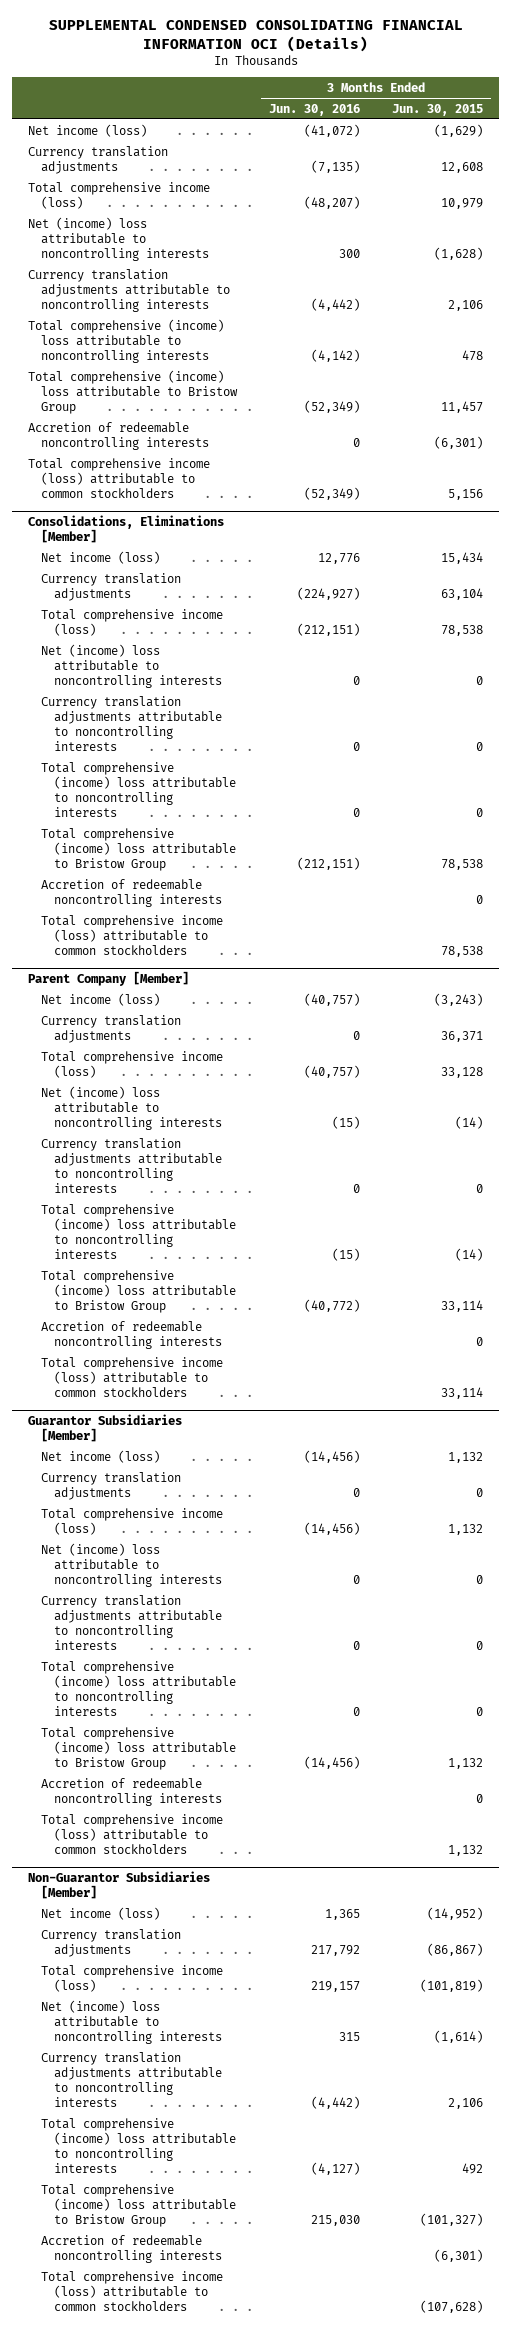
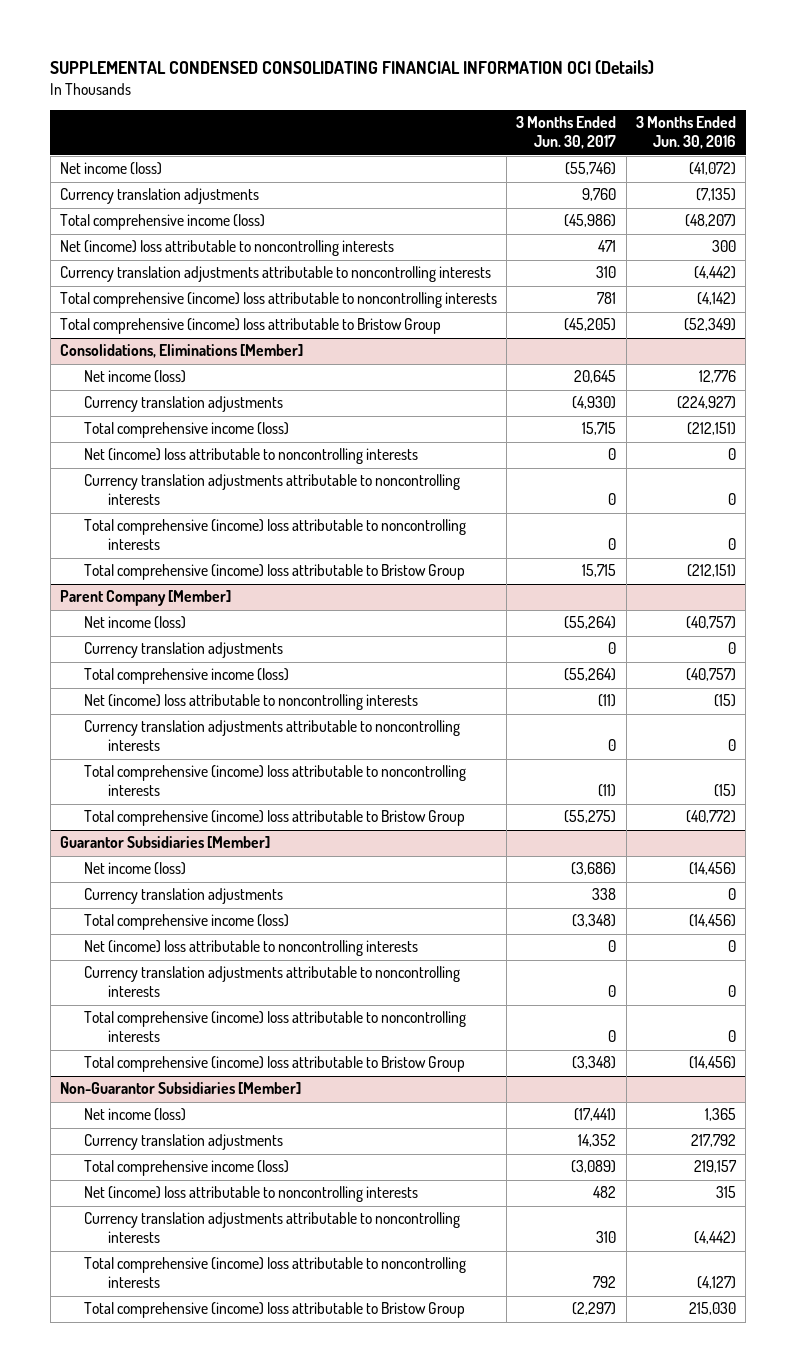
- | 3 Months Ended Jun. 30, 2016 | 3 Months Ended Jun. 30, 2015
+ | 3 Months Ended Jun. 30, 2017 | 3 Months Ended Jun. 30, 2016
- Accretion of redeemable noncontrolling interests | 0 | (6,301)
- Total comprehensive income (loss) attributable to common stockholders | (52,349) | 5,156
@ Consolidations, Eliminations [Member]
- Accretion of redeemable noncontrolling interests | | 0
- Total comprehensive income (loss) attributable to common stockholders | | 78,538
@ Parent Company [Member]
- Accretion of redeemable noncontrolling interests | | 0
- Total comprehensive income (loss) attributable to common stockholders | | 33,114
@ Guarantor Subsidiaries [Member]
- Accretion of redeemable noncontrolling interests | | 0
- Total comprehensive income (loss) attributable to common stockholders | | 1,132
@ Non-Guarantor Subsidiaries [Member]
- Accretion of redeemable noncontrolling interests | | (6,301)
- Total comprehensive income (loss) attributable to common stockholders | | (107,628)

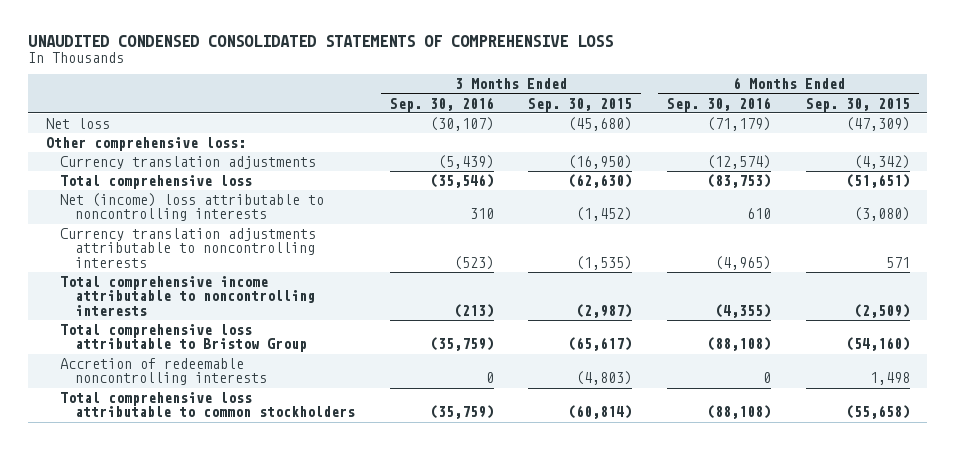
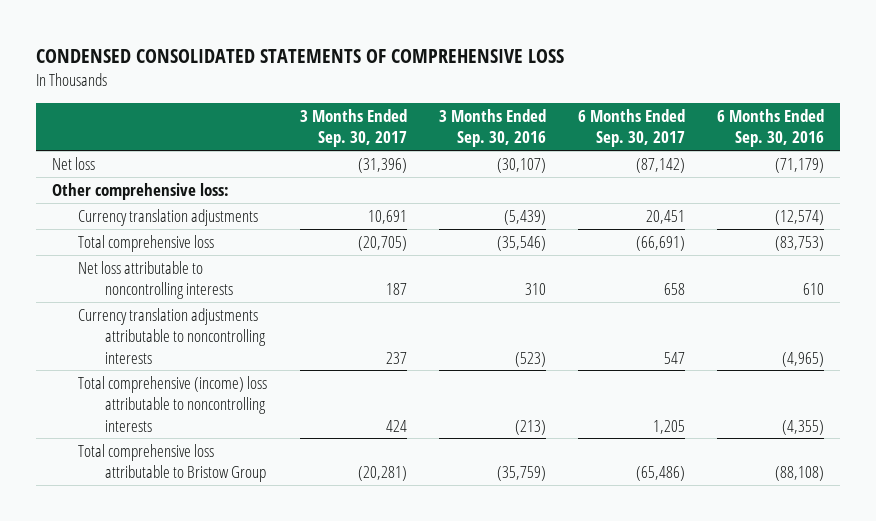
- UNAUDITED CONDENSED CONSOLIDATED STATEMENTS OF COMPREHENSIVE LOSS
+ CONDENSED CONSOLIDATED STATEMENTS OF COMPREHENSIVE LOSS
- | 3 Months Ended Sep. 30, 2016 | 3 Months Ended Sep. 30, 2015 | 6 Months Ended Sep. 30, 2016 | 6 Months Ended Sep. 30, 2015
+ | 3 Months Ended Sep. 30, 2017 | 3 Months Ended Sep. 30, 2016 | 6 Months Ended Sep. 30, 2017 | 6 Months Ended Sep. 30, 2016
- Net (income) loss attributable to noncontrolling interests | 310 | (1,452) | 610 | (3,080)
+ Net loss attributable to noncontrolling interests | 187 | 310 | 658 | 610
- Total comprehensive income attributable to noncontrolling interests | (213) | (2,987) | (4,355) | (2,509)
+ Total comprehensive (income) loss attributable to noncontrolling interests | 424 | (213) | 1,205 | (4,355)
- Accretion of redeemable noncontrolling interests | 0 | (4,803) | 0 | 1,498
- Total comprehensive loss attributable to common stockholders | (35,759) | (60,814) | (88,108) | (55,658)

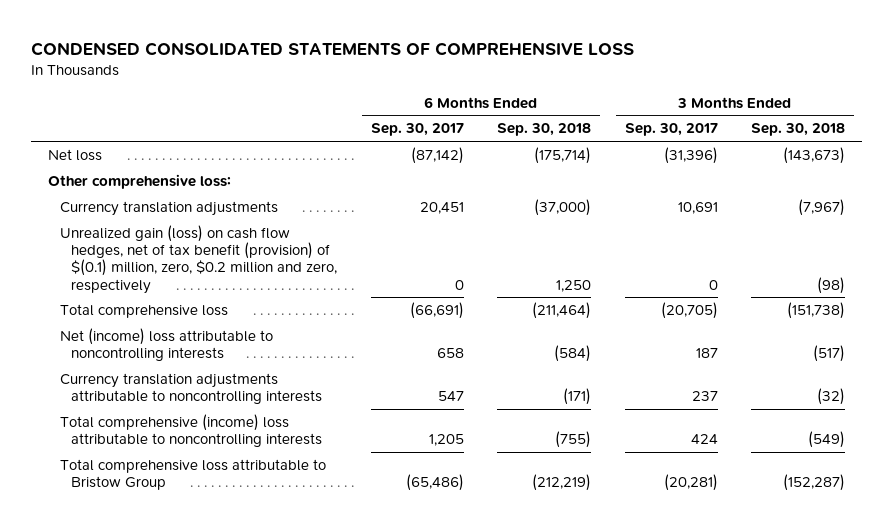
- | 3 Months Ended Sep. 30, 2017 | 3 Months Ended Sep. 30, 2016 | 6 Months Ended Sep. 30, 2017 | 6 Months Ended Sep. 30, 2016
+ | 6 Months Ended Sep. 30, 2017 | 6 Months Ended Sep. 30, 2018 | 3 Months Ended Sep. 30, 2017 | 3 Months Ended Sep. 30, 2018
+ Unrealized gain (loss) on cash flow hedges, net of tax benefit (provision) of $(0.1) million, zero, $0.2 million and zero, respectively | 0 | 1,250 | 0 | (98)
- Net loss attributable to noncontrolling interests | 187 | 310 | 658 | 610
+ Net (income) loss attributable to noncontrolling interests | 658 | (584) | 187 | (517)

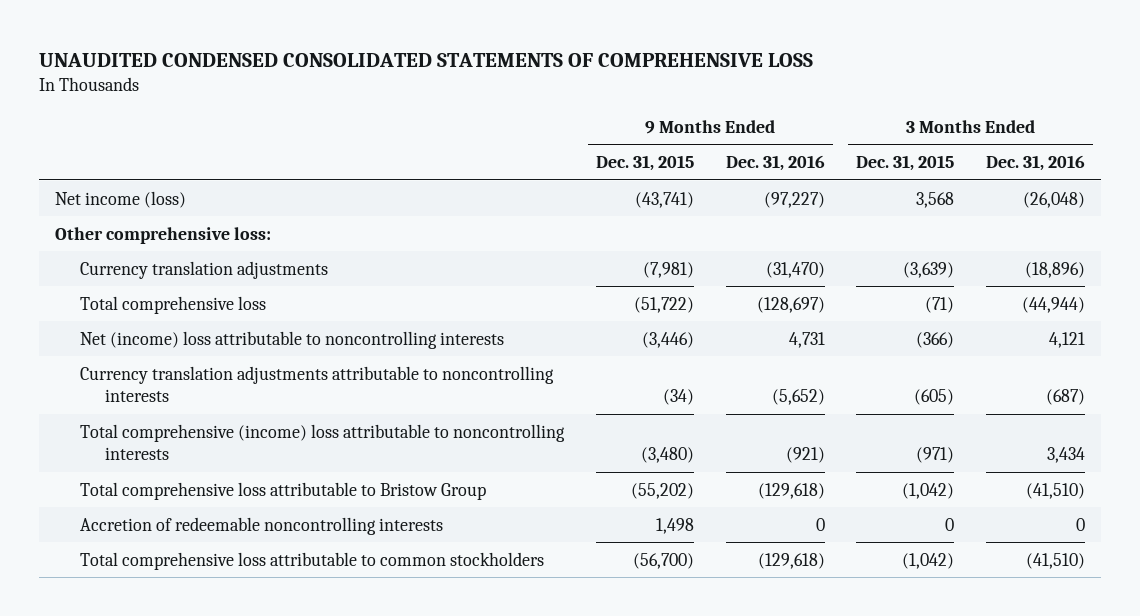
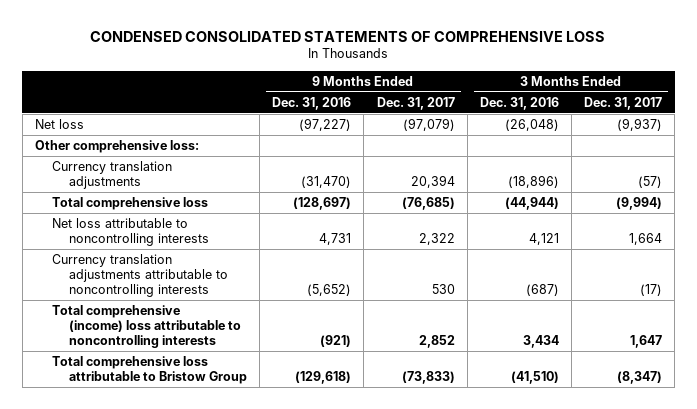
- UNAUDITED CONDENSED CONSOLIDATED STATEMENTS OF COMPREHENSIVE LOSS
+ CONDENSED CONSOLIDATED STATEMENTS OF COMPREHENSIVE LOSS
- | 9 Months Ended Dec. 31, 2015 | 9 Months Ended Dec. 31, 2016 | 3 Months Ended Dec. 31, 2015 | 3 Months Ended Dec. 31, 2016
+ | 9 Months Ended Dec. 31, 2016 | 9 Months Ended Dec. 31, 2017 | 3 Months Ended Dec. 31, 2016 | 3 Months Ended Dec. 31, 2017
- Net income (loss) | (43,741) | (97,227) | 3,568 | (26,048)
+ Net loss | (97,227) | (97,079) | (26,048) | (9,937)
- Net (income) loss attributable to noncontrolling interests | (3,446) | 4,731 | (366) | 4,121
+ Net loss attributable to noncontrolling interests | 4,731 | 2,322 | 4,121 | 1,664
- Accretion of redeemable noncontrolling interests | 1,498 | 0 | 0 | 0
- Total comprehensive loss attributable to common stockholders | (56,700) | (129,618) | (1,042) | (41,510)

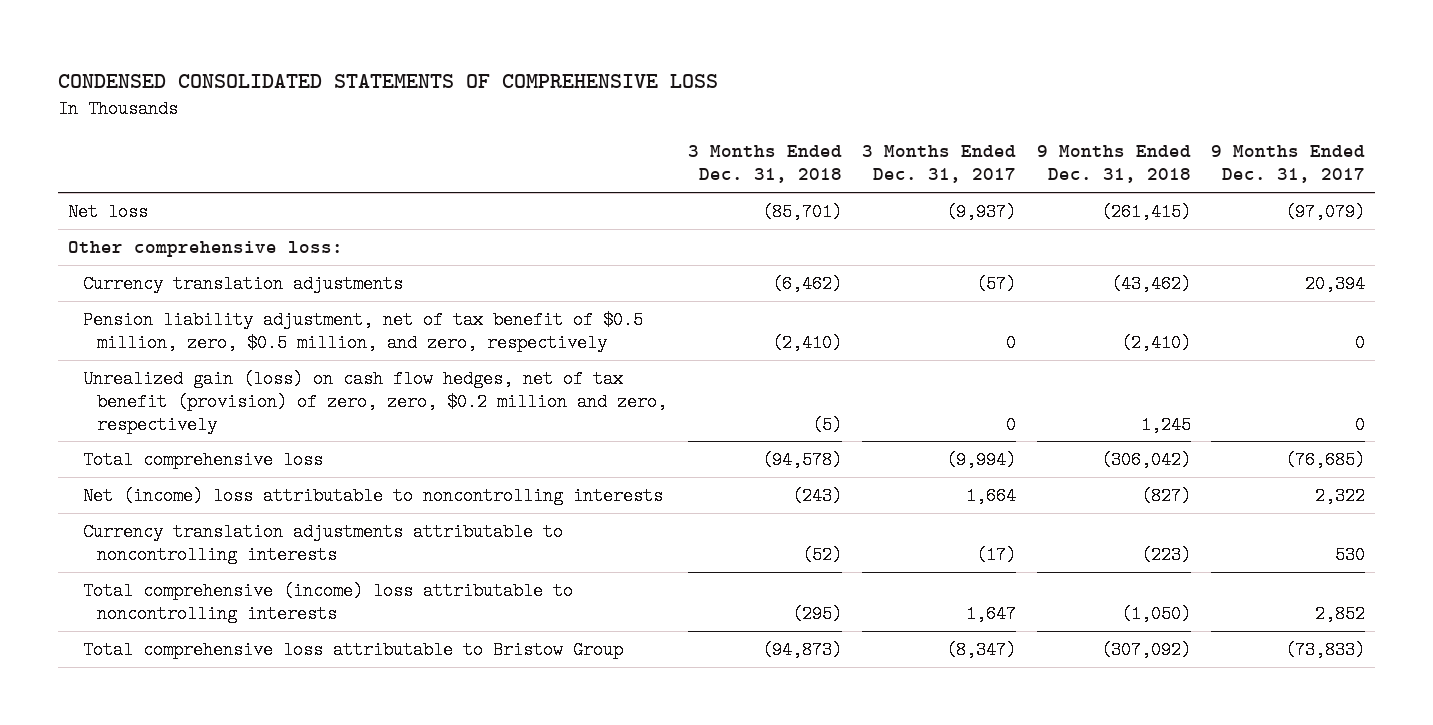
- | 9 Months Ended Dec. 31, 2016 | 9 Months Ended Dec. 31, 2017 | 3 Months Ended Dec. 31, 2016 | 3 Months Ended Dec. 31, 2017
+ | 3 Months Ended Dec. 31, 2018 | 3 Months Ended Dec. 31, 2017 | 9 Months Ended Dec. 31, 2018 | 9 Months Ended Dec. 31, 2017
+ Pension liability adjustment, net of tax benefit of $0.5 million, zero, $0.5 million, and zero, respectively | (2,410) | 0 | (2,410) | 0
+ Unrealized gain (loss) on cash flow hedges, net of tax benefit (provision) of zero, zero, $0.2 million and zero, respectively | (5) | 0 | 1,245 | 0
- Net loss attributable to noncontrolling interests | 4,731 | 2,322 | 4,121 | 1,664
+ Net (income) loss attributable to noncontrolling interests | (243) | 1,664 | (827) | 2,322

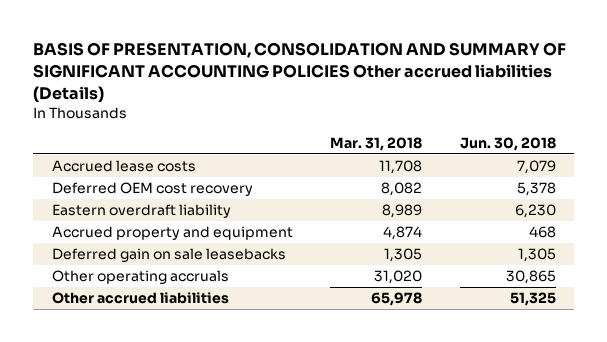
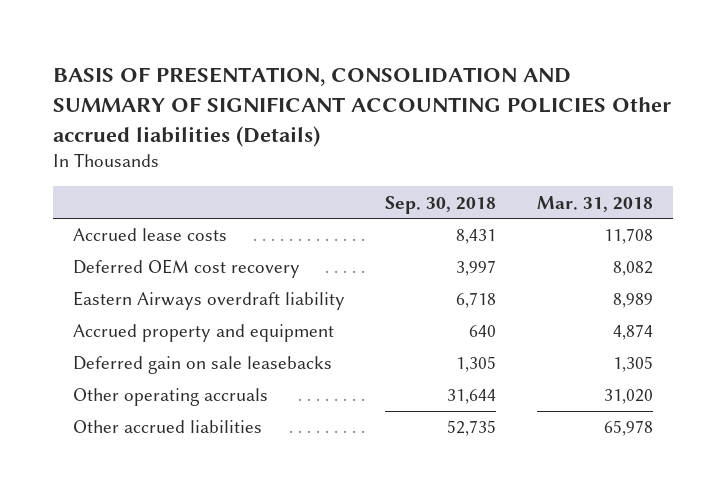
- | Mar. 31, 2018 | Jun. 30, 2018
+ | Sep. 30, 2018 | Mar. 31, 2018
- Eastern overdraft liability | 8,989 | 6,230
+ Eastern Airways overdraft liability | 6,718 | 8,989

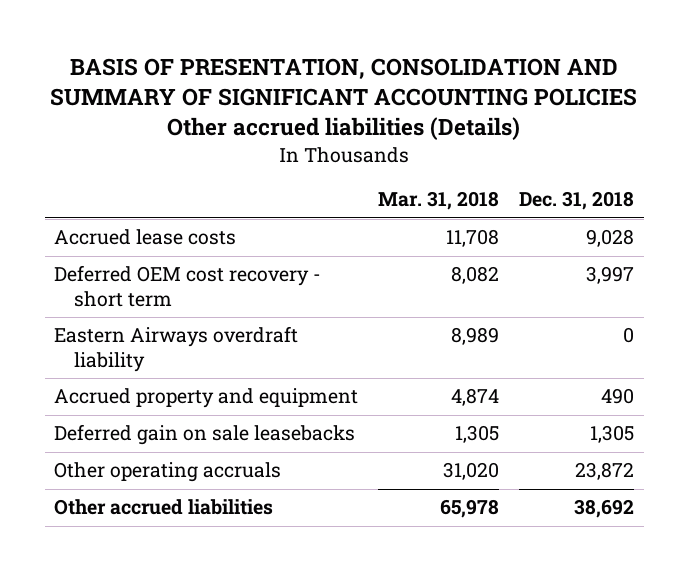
- | Sep. 30, 2018 | Mar. 31, 2018
+ | Mar. 31, 2018 | Dec. 31, 2018
- Deferred OEM cost recovery | 3,997 | 8,082
+ Deferred OEM cost recovery - short term | 8,082 | 3,997

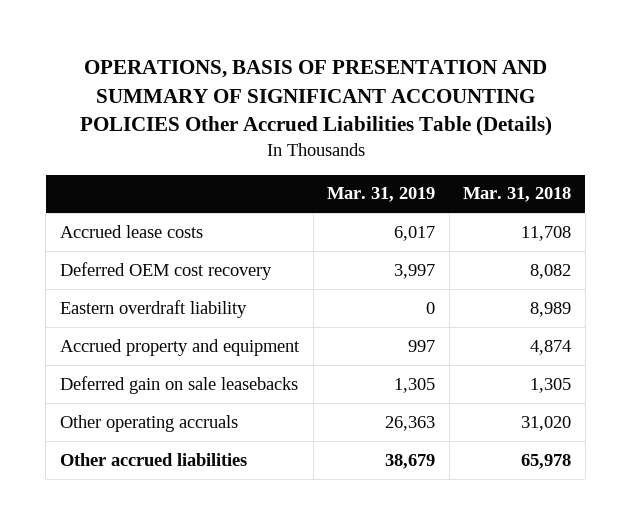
- BASIS OF PRESENTATION, CONSOLIDATION AND SUMMARY OF SIGNIFICANT ACCOUNTING POLICIES Other accrued liabilities (Details)
+ OPERATIONS, BASIS OF PRESENTATION AND SUMMARY OF SIGNIFICANT ACCOUNTING POLICIES Other Accrued Liabilities Table (Details)
- | Mar. 31, 2018 | Dec. 31, 2018
+ | Mar. 31, 2019 | Mar. 31, 2018
- Deferred OEM cost recovery - short term | 8,082 | 3,997
- Eastern Airways overdraft liability | 8,989 | 0
+ Deferred OEM cost recovery | 3,997 | 8,082
+ Eastern overdraft liability | 0 | 8,989

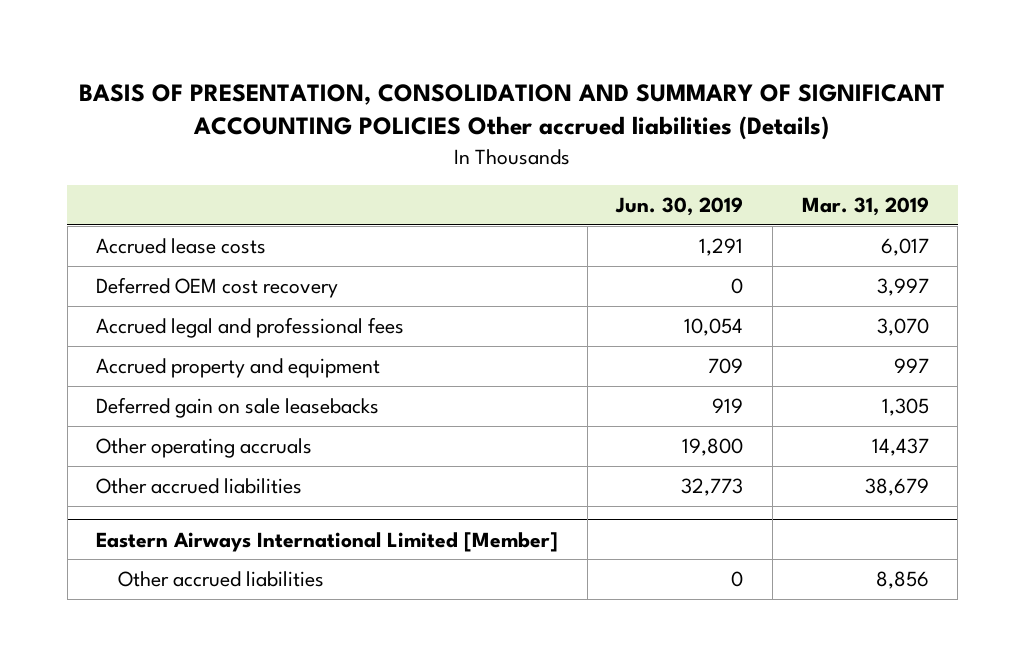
- OPERATIONS, BASIS OF PRESENTATION AND SUMMARY OF SIGNIFICANT ACCOUNTING POLICIES Other Accrued Liabilities Table (Details)
+ BASIS OF PRESENTATION, CONSOLIDATION AND SUMMARY OF SIGNIFICANT ACCOUNTING POLICIES Other accrued liabilities (Details)
- | Mar. 31, 2019 | Mar. 31, 2018
+ | Jun. 30, 2019 | Mar. 31, 2019
- Eastern overdraft liability | 0 | 8,989
+ Accrued legal and professional fees | 10,054 | 3,070
- Other operating accruals | 26,363 | 31,020
+ Other operating accruals | 19,800 | 14,437
+ Eastern Airways International Limited [Member]
+ Other accrued liabilities | 0 | 8,856

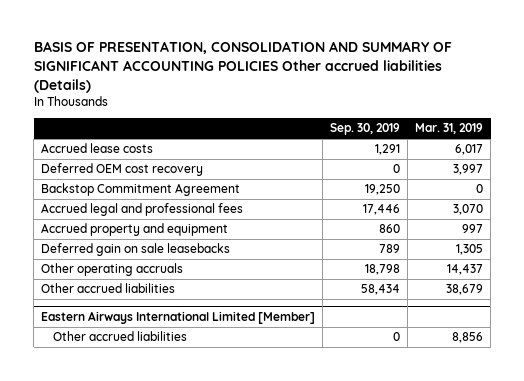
- | Jun. 30, 2019 | Mar. 31, 2019
+ | Sep. 30, 2019 | Mar. 31, 2019
+ Backstop Commitment Agreement | 19,250 | 0

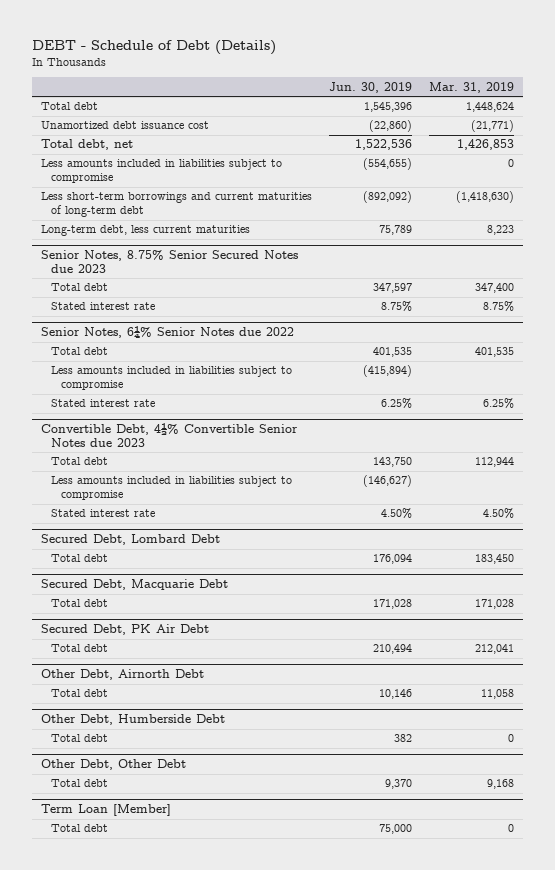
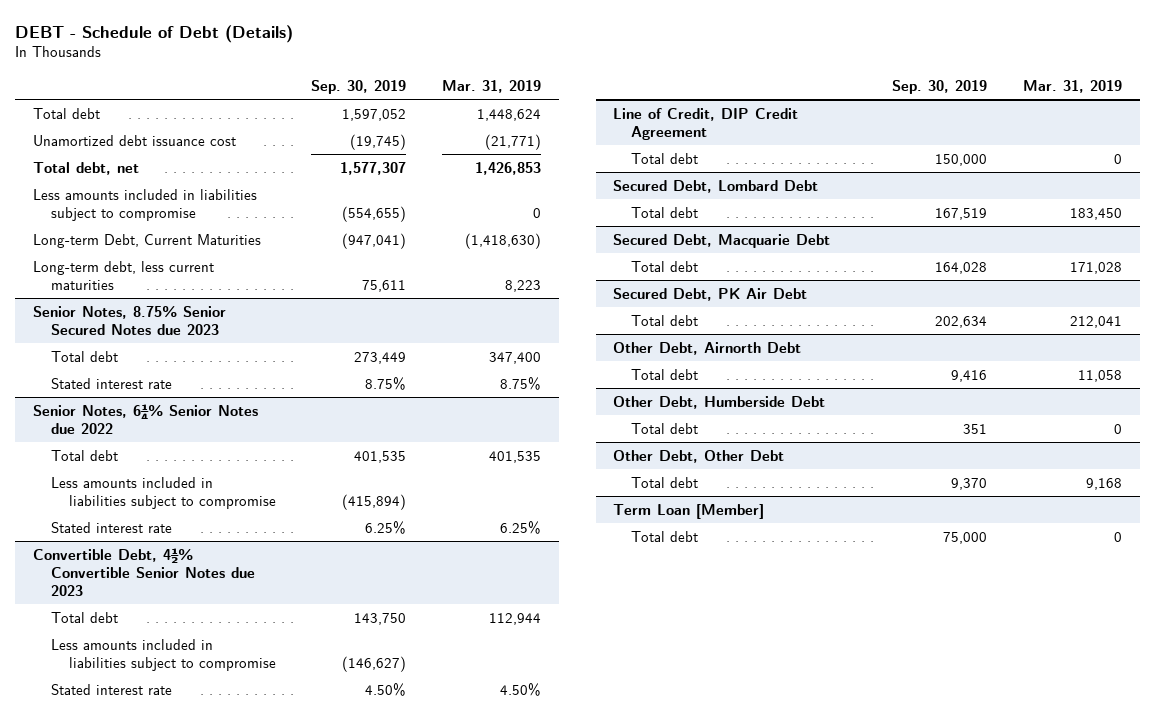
- | Jun. 30, 2019 | Mar. 31, 2019
+ | Sep. 30, 2019 | Mar. 31, 2019
- Less short-term borrowings and current maturities of long-term debt | (892,092) | (1,418,630)
+ Long-term Debt, Current Maturities | (947,041) | (1,418,630)
+ Line of Credit, DIP Credit Agreement
+ Total debt | 150,000 | 0

